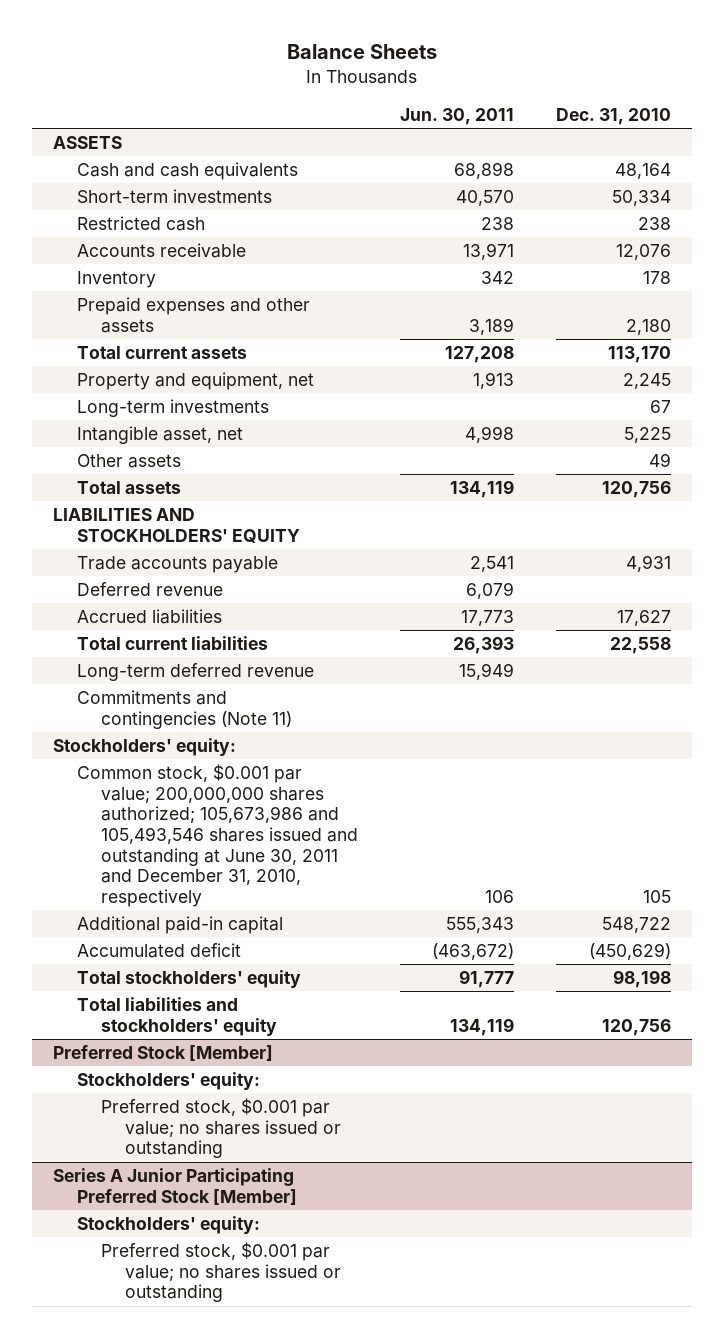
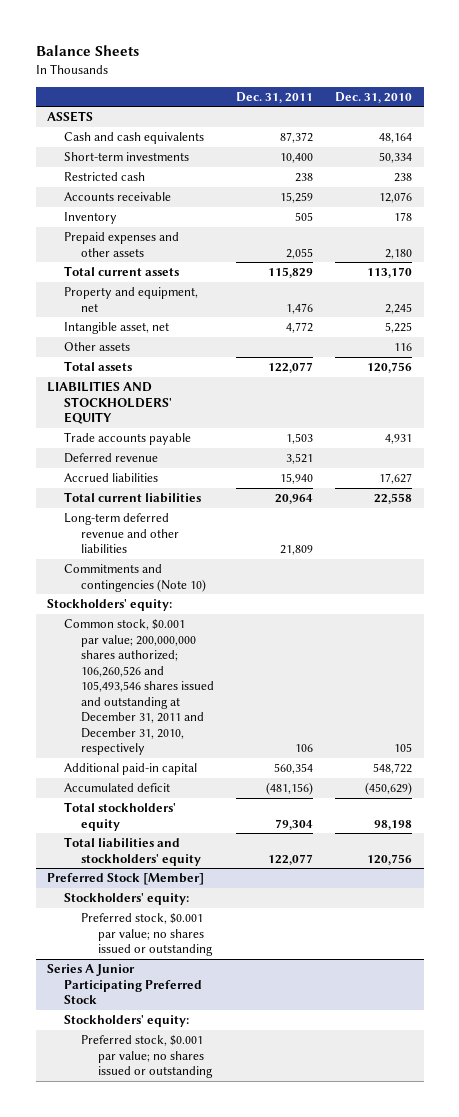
- | Jun. 30, 2011 | Dec. 31, 2010
+ | Dec. 31, 2011 | Dec. 31, 2010
- Long-term investments | | 67
- Other assets | | 49
+ Other assets | | 116
- Long-term deferred revenue | 15,949 |
- Commitments and contingencies (Note 11)
+ Long-term deferred revenue and other liabilities | 21,809 |
+ Commitments and contingencies (Note 10)
- Common stock, $0.001 par value; 200,000,000 shares authorized; 105,673,986 and 105,493,546 shares issued and outstanding at June 30, 2011 and December 31, 2010, respectively | 106 | 105
+ Common stock, $0.001 par value; 200,000,000 shares authorized; 106,260,526 and 105,493,546 shares issued and outstanding at December 31, 2011 and December 31, 2010, respectively | 106 | 105
- Series A Junior Participating Preferred Stock [Member]
+ Series A Junior Participating Preferred Stock

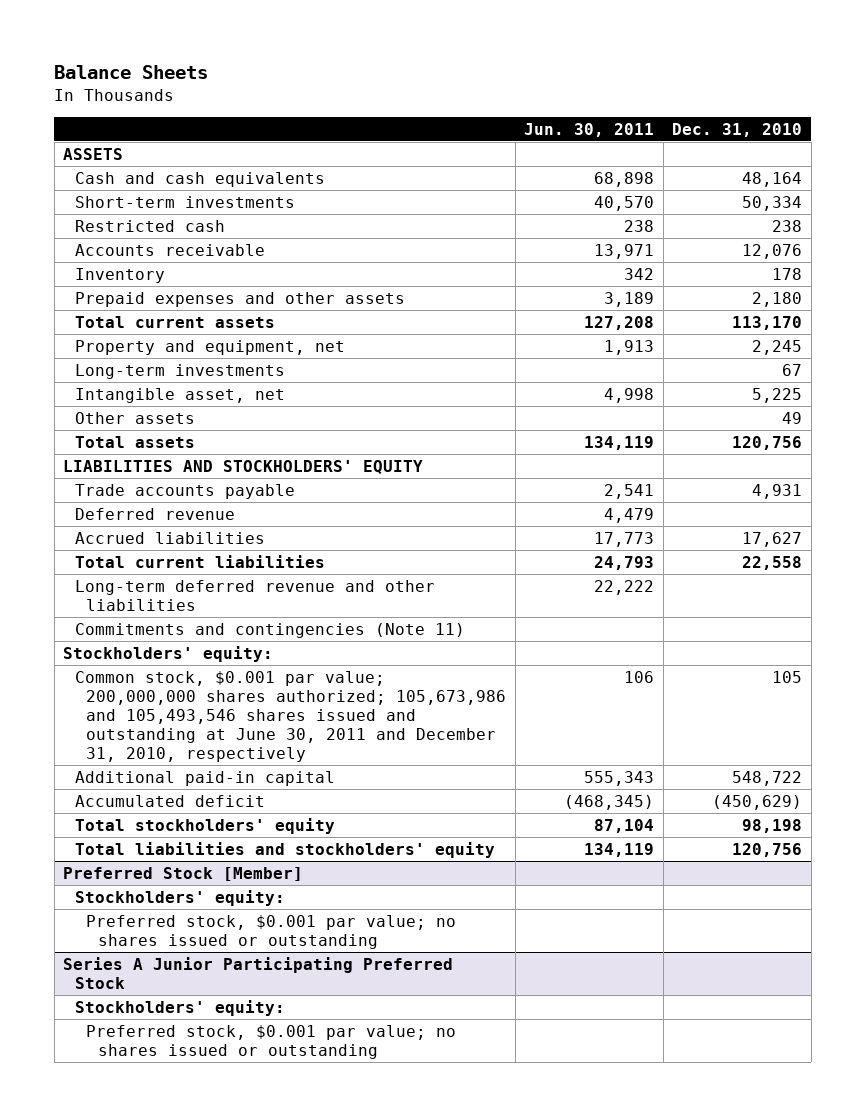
- | Dec. 31, 2011 | Dec. 31, 2010
+ | Jun. 30, 2011 | Dec. 31, 2010
+ Long-term investments | | 67
- Other assets | | 116
+ Other assets | | 49
- Commitments and contingencies (Note 10)
+ Commitments and contingencies (Note 11)
- Common stock, $0.001 par value; 200,000,000 shares authorized; 106,260,526 and 105,493,546 shares issued and outstanding at December 31, 2011 and December 31, 2010, respectively | 106 | 105
+ Common stock, $0.001 par value; 200,000,000 shares authorized; 105,673,986 and 105,493,546 shares issued and outstanding at June 30, 2011 and December 31, 2010, respectively | 106 | 105

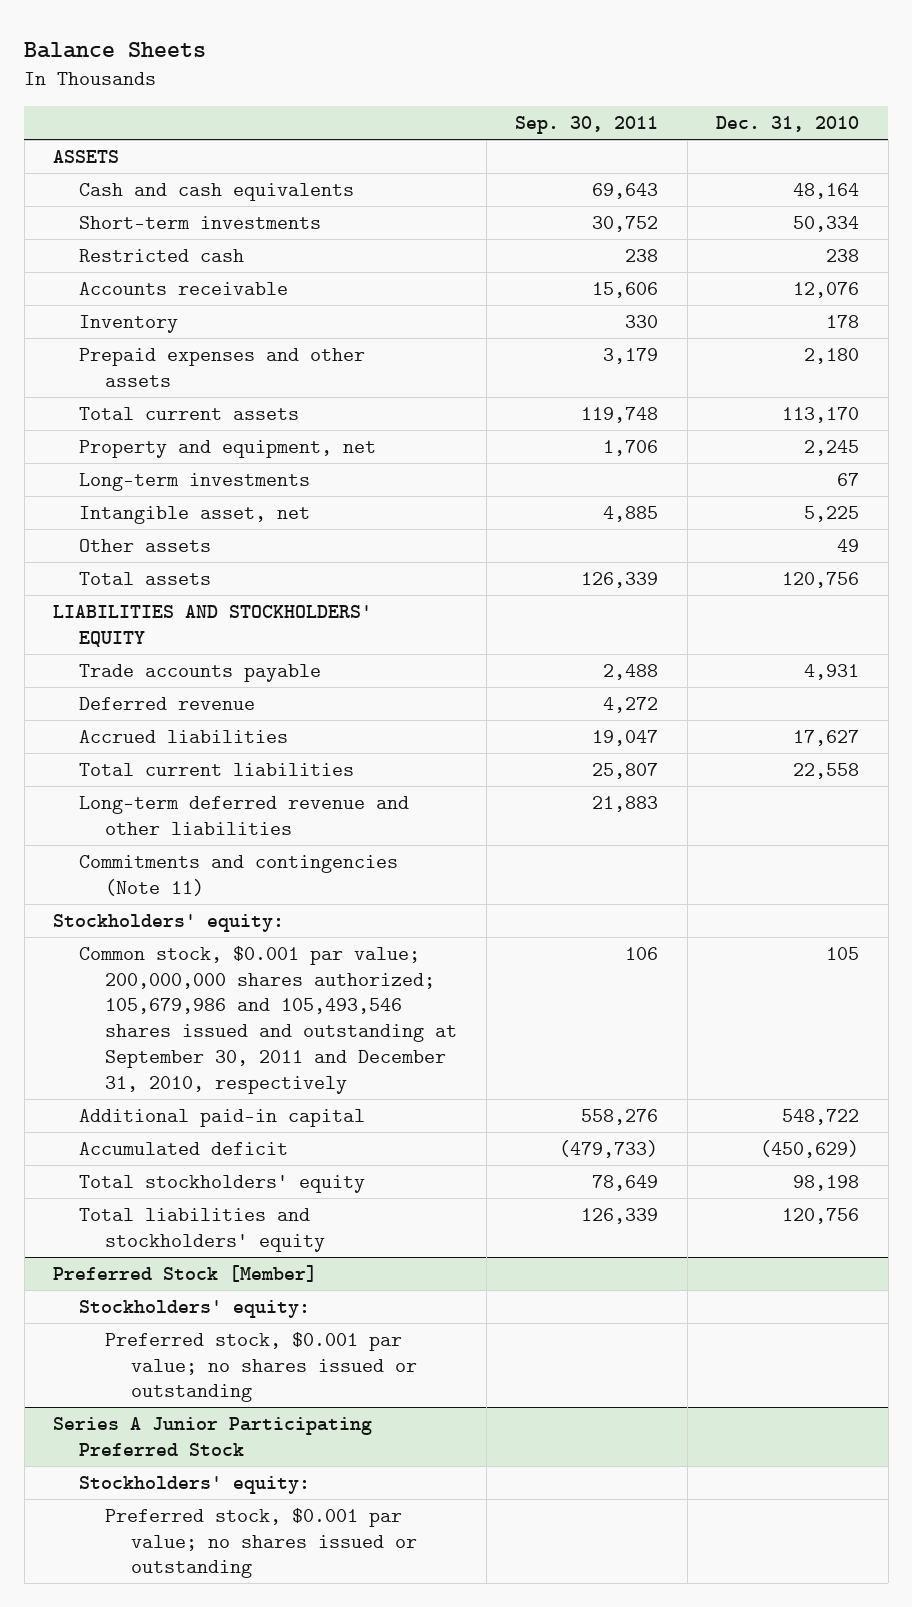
- | Jun. 30, 2011 | Dec. 31, 2010
+ | Sep. 30, 2011 | Dec. 31, 2010
- Common stock, $0.001 par value; 200,000,000 shares authorized; 105,673,986 and 105,493,546 shares issued and outstanding at June 30, 2011 and December 31, 2010, respectively | 106 | 105
+ Common stock, $0.001 par value; 200,000,000 shares authorized; 105,679,986 and 105,493,546 shares issued and outstanding at September 30, 2011 and December 31, 2010, respectively | 106 | 105

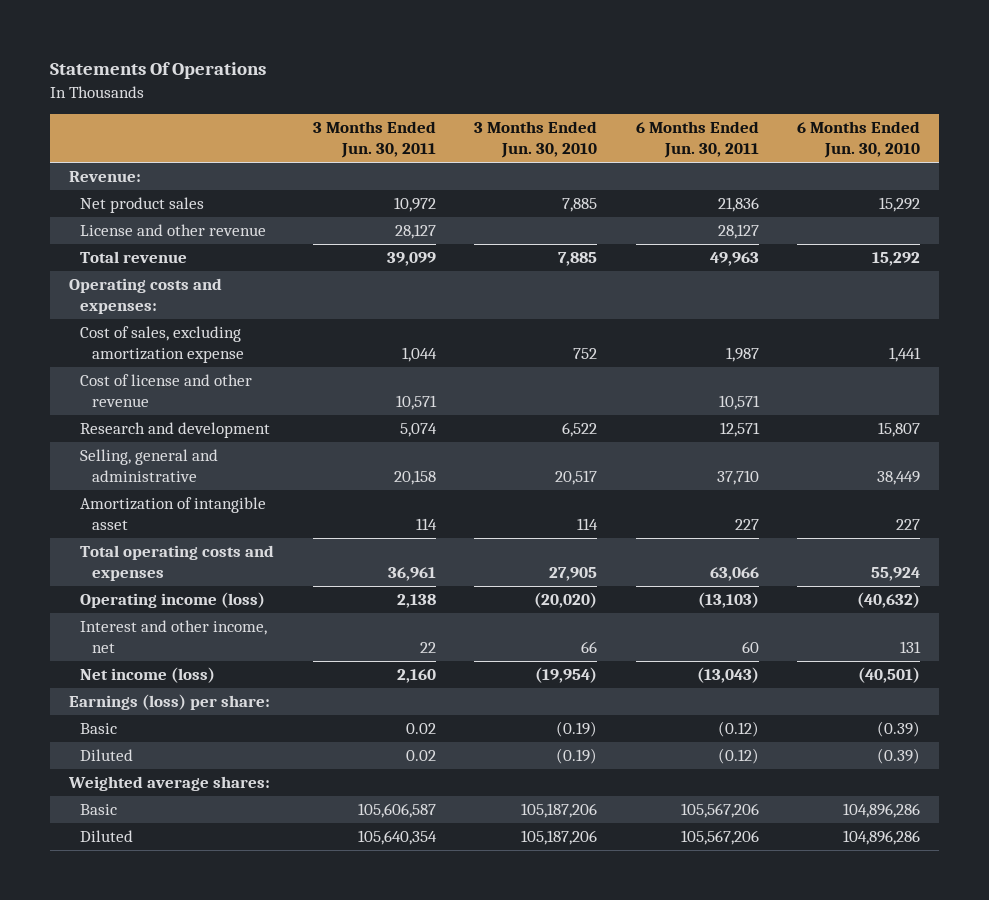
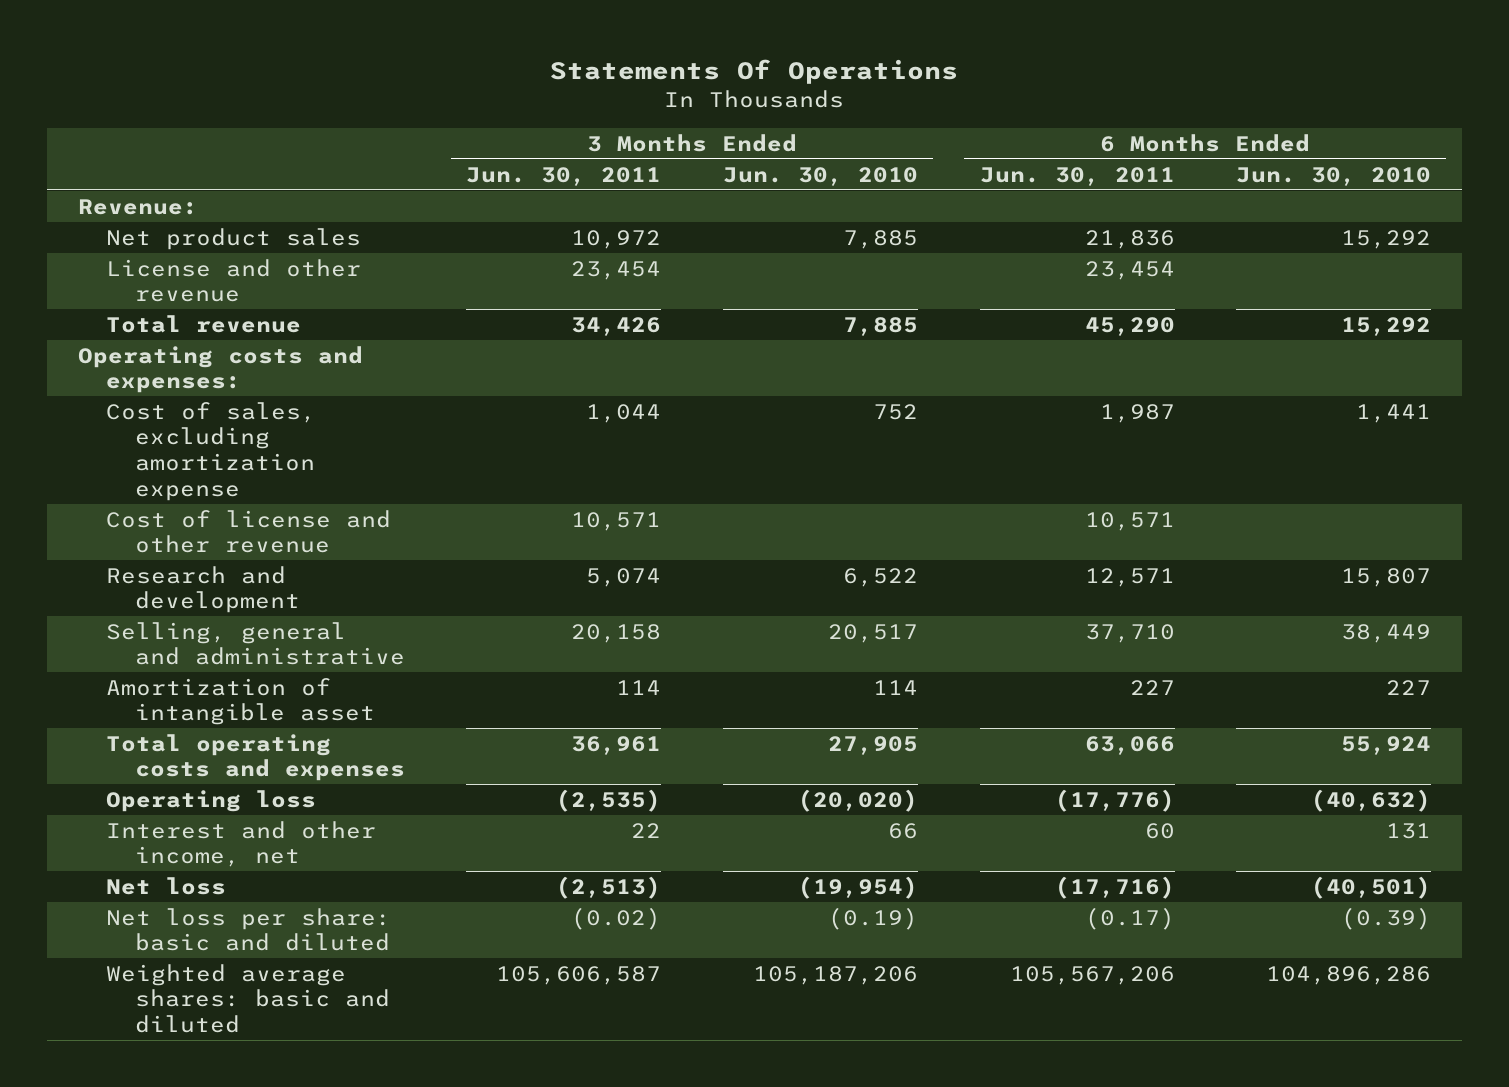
- License and other revenue | 28,127 | | 28,127 |
- Total revenue | 39,099 | 7,885 | 49,963 | 15,292
+ License and other revenue | 23,454 | | 23,454 |
+ Total revenue | 34,426 | 7,885 | 45,290 | 15,292
- Operating income (loss) | 2,138 | (20,020) | (13,103) | (40,632)
+ Operating loss | (2,535) | (20,020) | (17,776) | (40,632)
- Net income (loss) | 2,160 | (19,954) | (13,043) | (40,501)
- Earnings (loss) per share:
- Basic | 0.02 | (0.19) | (0.12) | (0.39)
- Diluted | 0.02 | (0.19) | (0.12) | (0.39)
- Weighted average shares:
- Basic | 105,606,587 | 105,187,206 | 105,567,206 | 104,896,286
- Diluted | 105,640,354 | 105,187,206 | 105,567,206 | 104,896,286
+ Net loss | (2,513) | (19,954) | (17,716) | (40,501)
+ Net loss per share: basic and diluted | (0.02) | (0.19) | (0.17) | (0.39)
+ Weighted average shares: basic and diluted | 105,606,587 | 105,187,206 | 105,567,206 | 104,896,286

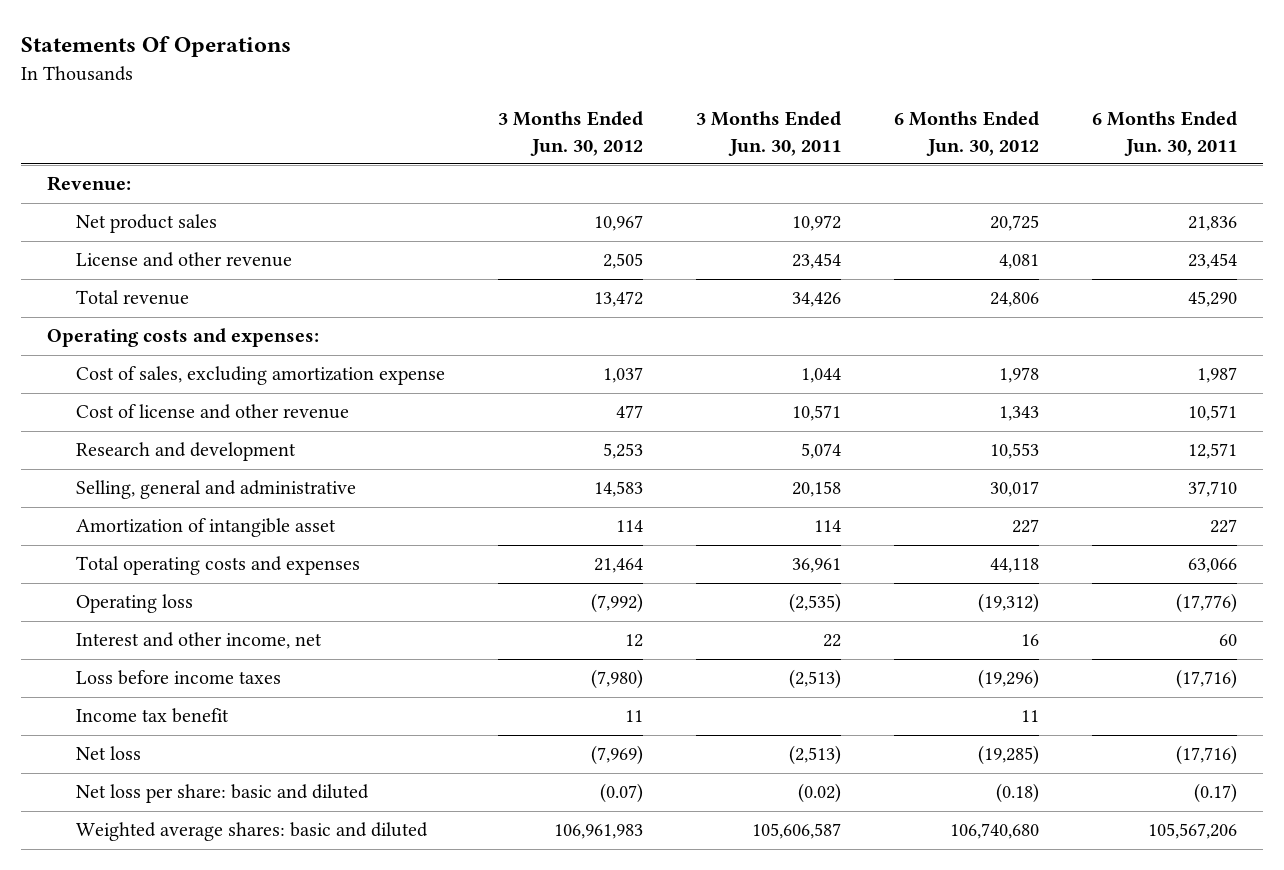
- | 3 Months Ended Jun. 30, 2011 | 3 Months Ended Jun. 30, 2010 | 6 Months Ended Jun. 30, 2011 | 6 Months Ended Jun. 30, 2010
+ | 3 Months Ended Jun. 30, 2012 | 3 Months Ended Jun. 30, 2011 | 6 Months Ended Jun. 30, 2012 | 6 Months Ended Jun. 30, 2011
+ Loss before income taxes | (7,980) | (2,513) | (19,296) | (17,716)
+ Income tax benefit | 11 | | 11 |

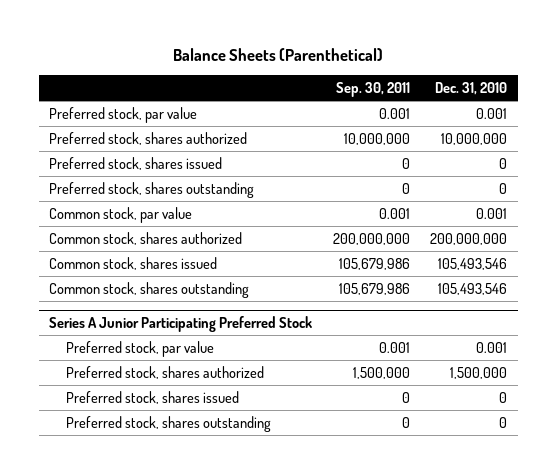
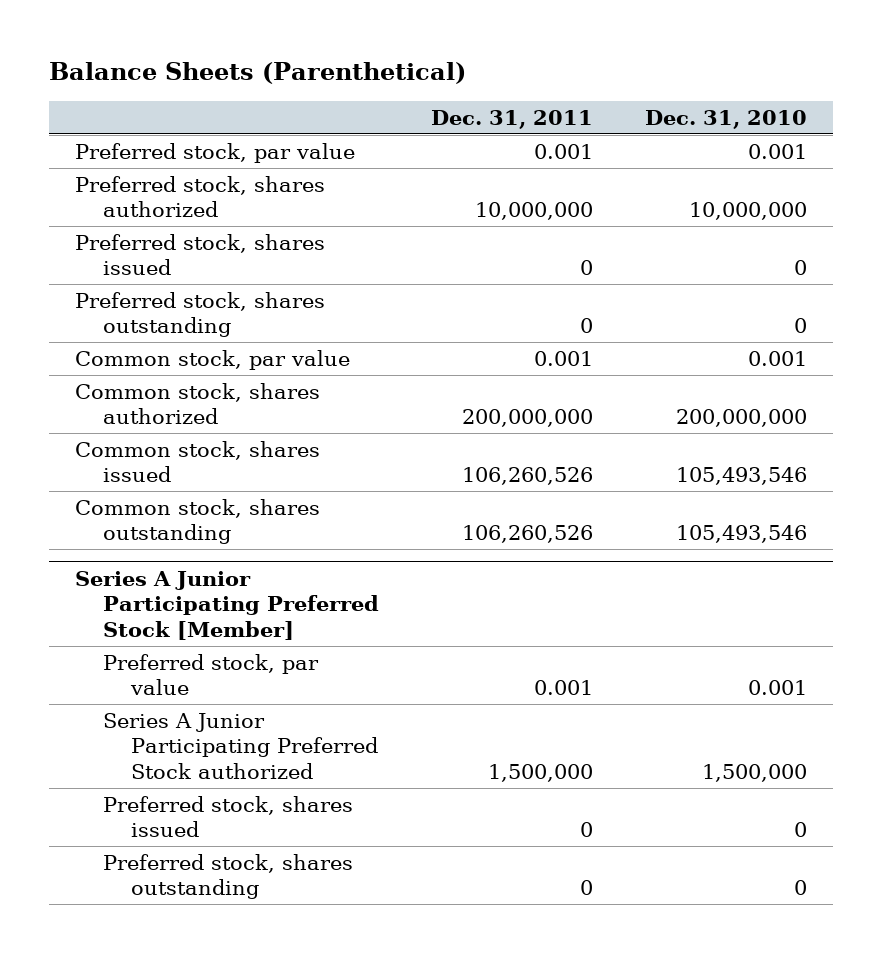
- | Sep. 30, 2011 | Dec. 31, 2010
+ | Dec. 31, 2011 | Dec. 31, 2010
- Series A Junior Participating Preferred Stock
+ Series A Junior Participating Preferred Stock [Member]
- Preferred stock, shares authorized | 1,500,000 | 1,500,000
+ Series A Junior Participating Preferred Stock authorized | 1,500,000 | 1,500,000

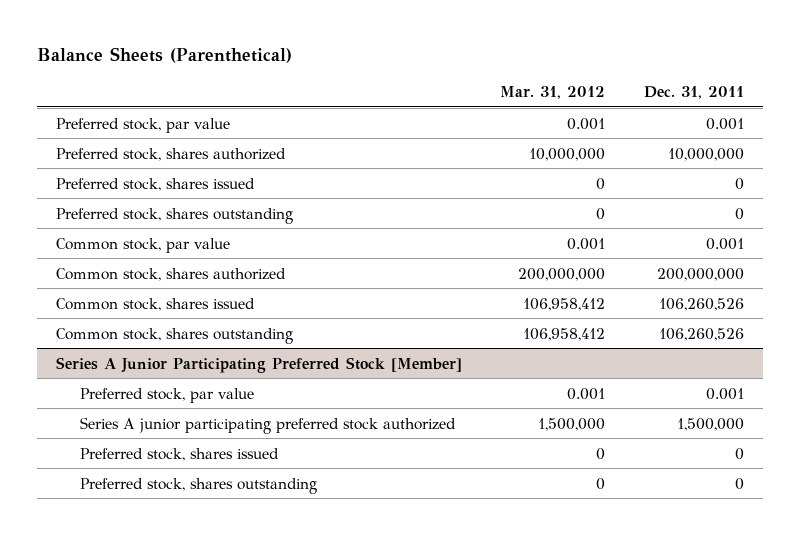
- | Dec. 31, 2011 | Dec. 31, 2010
+ | Mar. 31, 2012 | Dec. 31, 2011
@ Series A Junior Participating Preferred Stock [Member]
- Series A Junior Participating Preferred Stock authorized | 1,500,000 | 1,500,000
+ Series A junior participating preferred stock authorized | 1,500,000 | 1,500,000

